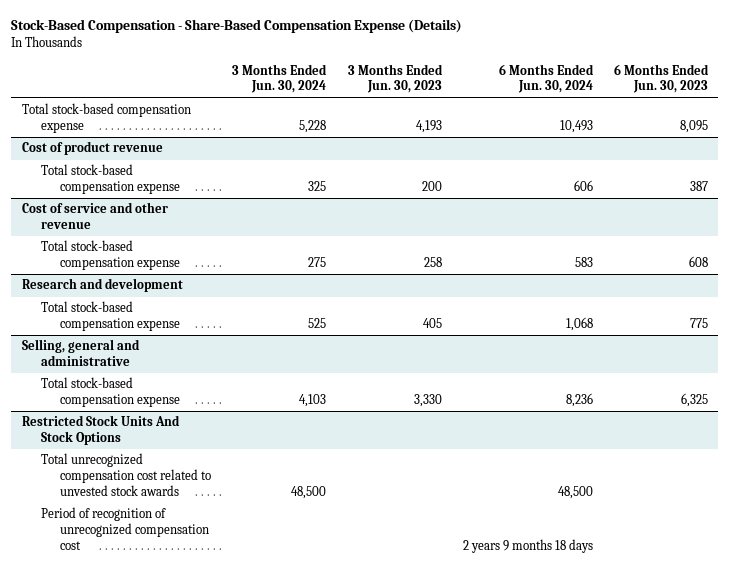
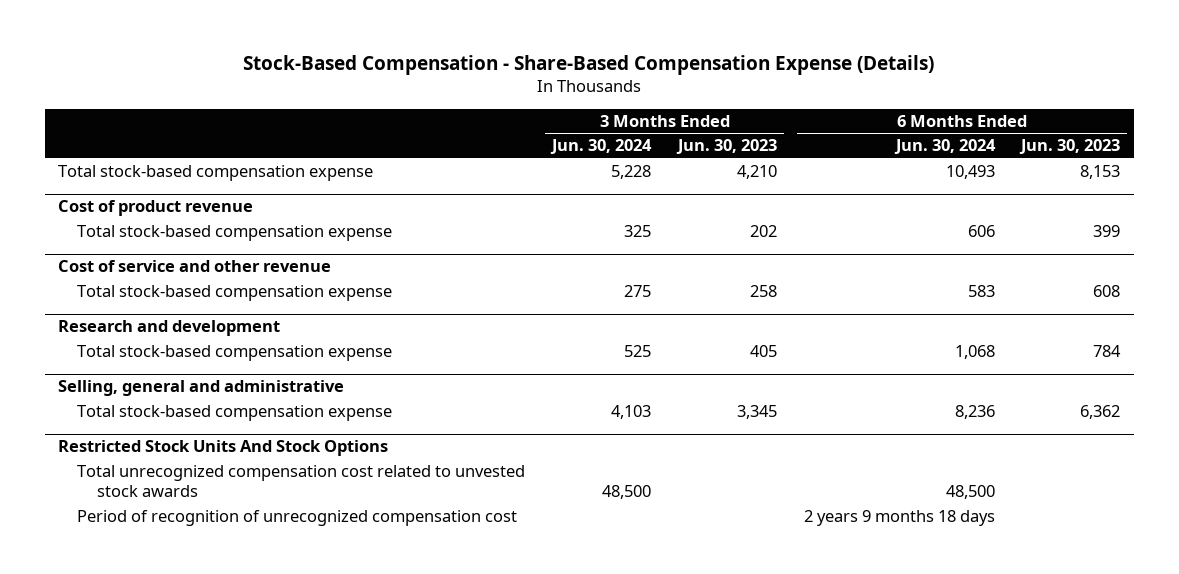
- Total stock-based compensation expense | 5,228 | 4,193 | 10,493 | 8,095
+ Total stock-based compensation expense | 5,228 | 4,210 | 10,493 | 8,153
@ Cost of product revenue
- Total stock-based compensation expense | 325 | 200 | 606 | 387
+ Total stock-based compensation expense | 325 | 202 | 606 | 399
@ Research and development
- Total stock-based compensation expense | 525 | 405 | 1,068 | 775
+ Total stock-based compensation expense | 525 | 405 | 1,068 | 784
@ Selling, general and administrative
- Total stock-based compensation expense | 4,103 | 3,330 | 8,236 | 6,325
+ Total stock-based compensation expense | 4,103 | 3,345 | 8,236 | 6,362

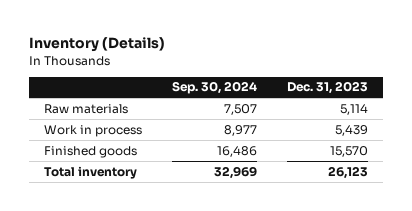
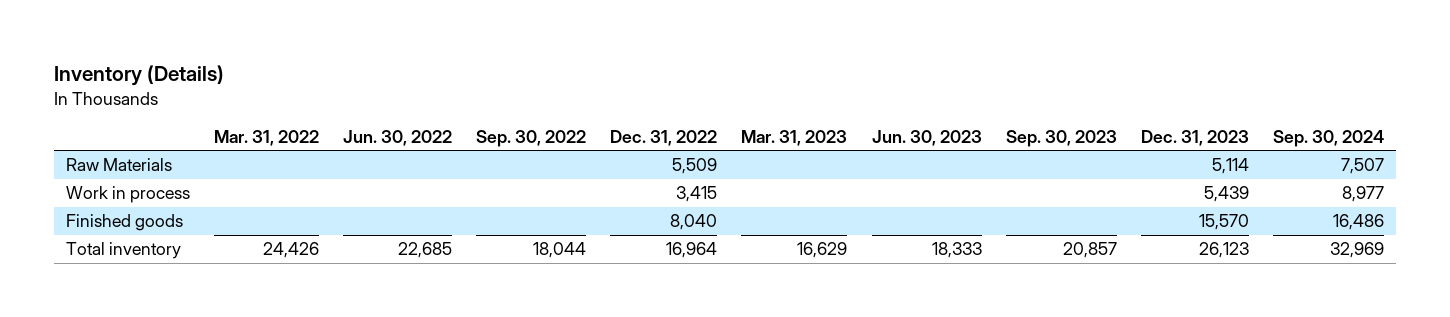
- | Sep. 30, 2024 | Dec. 31, 2023
+ | Mar. 31, 2022 | Jun. 30, 2022 | Sep. 30, 2022 | Dec. 31, 2022 | Mar. 31, 2023 | Jun. 30, 2023 | Sep. 30, 2023 | Dec. 31, 2023 | Sep. 30, 2024
- Raw materials | 7,507 | 5,114
+ Raw Materials | | | | 5,509 | | | | 5,114 | 7,507

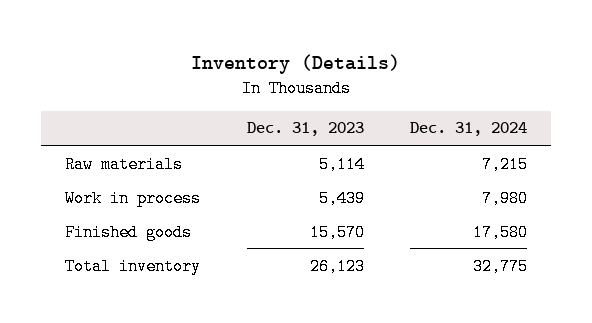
- | Mar. 31, 2022 | Jun. 30, 2022 | Sep. 30, 2022 | Dec. 31, 2022 | Mar. 31, 2023 | Jun. 30, 2023 | Sep. 30, 2023 | Dec. 31, 2023 | Sep. 30, 2024
+ | Dec. 31, 2023 | Dec. 31, 2024
- Raw Materials | | | | 5,509 | | | | 5,114 | 7,507
+ Raw materials | 5,114 | 7,215

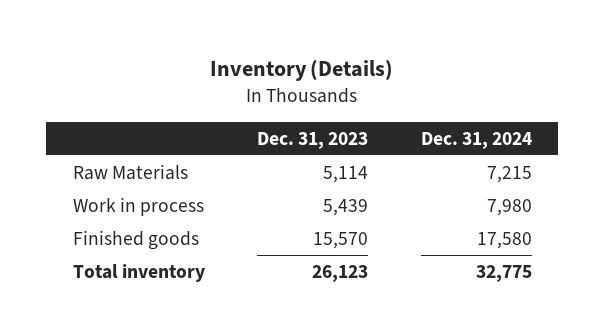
- Raw materials | 5,114 | 7,215
+ Raw Materials | 5,114 | 7,215

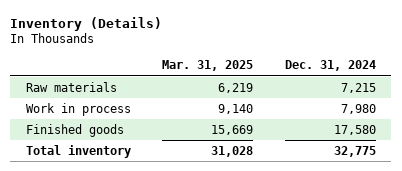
- | Dec. 31, 2023 | Dec. 31, 2024
+ | Mar. 31, 2025 | Dec. 31, 2024
- Raw Materials | 5,114 | 7,215
+ Raw materials | 6,219 | 7,215

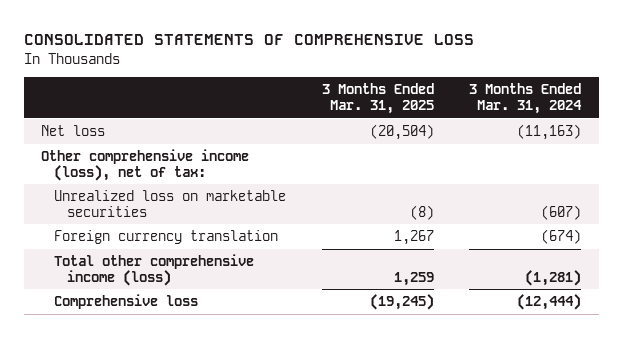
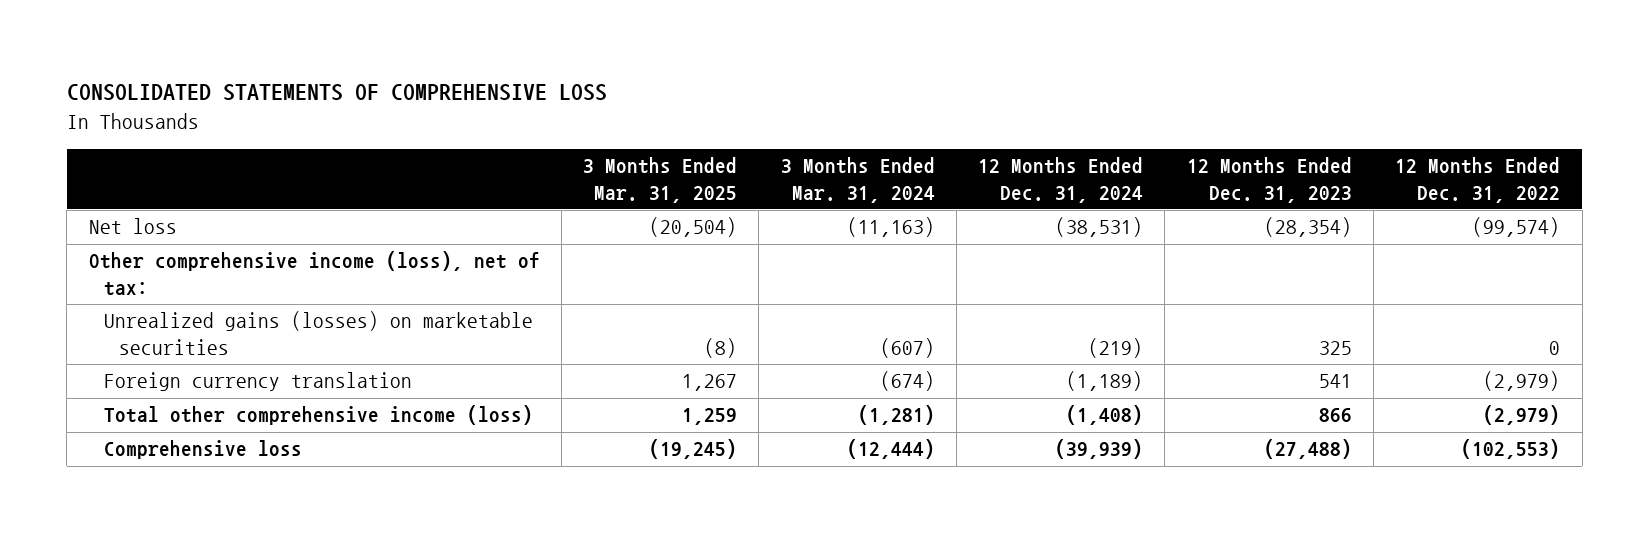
- | 3 Months Ended Mar. 31, 2025 | 3 Months Ended Mar. 31, 2024
+ | 3 Months Ended Mar. 31, 2025 | 3 Months Ended Mar. 31, 2024 | 12 Months Ended Dec. 31, 2024 | 12 Months Ended Dec. 31, 2023 | 12 Months Ended Dec. 31, 2022
- Unrealized loss on marketable securities | (8) | (607)
+ Unrealized gains (losses) on marketable securities | (8) | (607) | (219) | 325 | 0

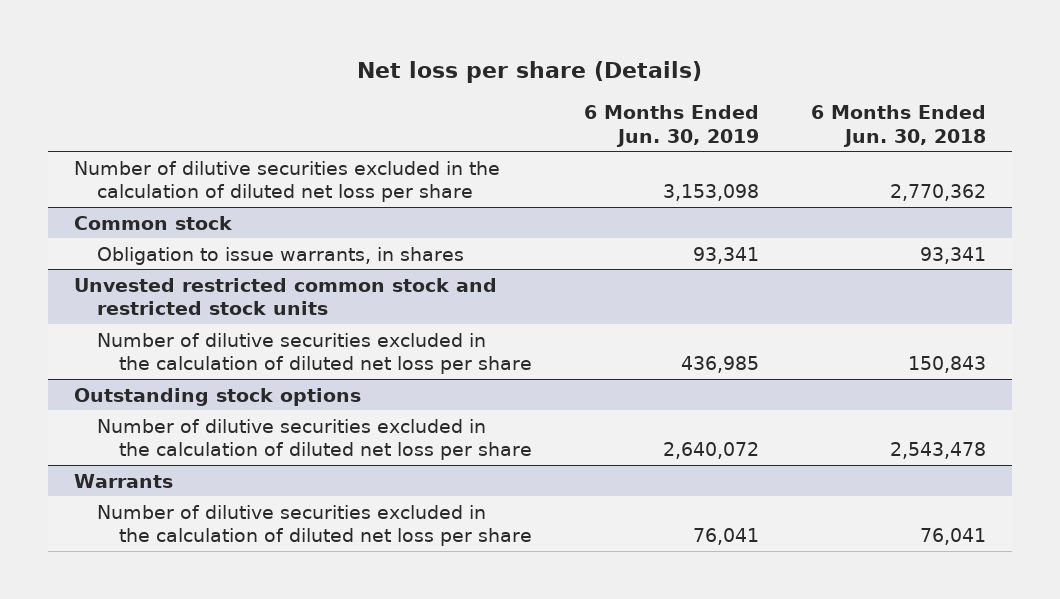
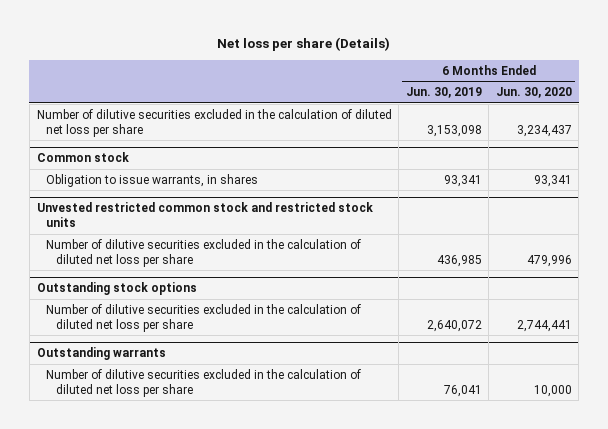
- | 6 Months Ended Jun. 30, 2019 | 6 Months Ended Jun. 30, 2018
+ | 6 Months Ended Jun. 30, 2019 | 6 Months Ended Jun. 30, 2020
- Warrants
+ Outstanding warrants

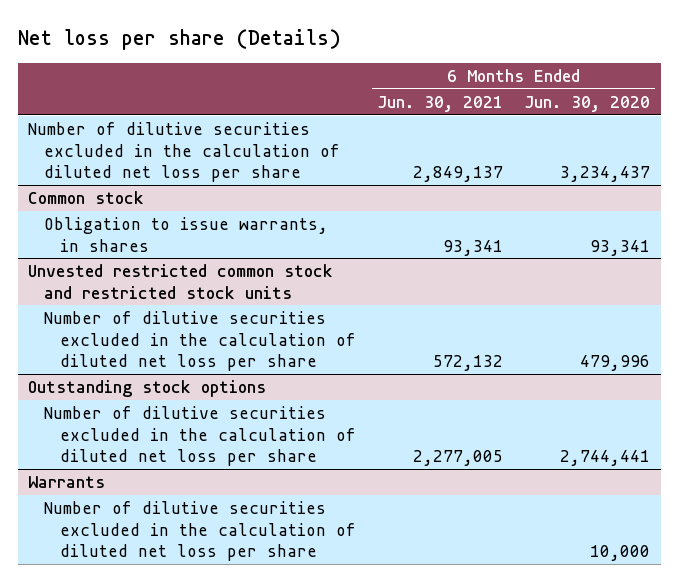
- | 6 Months Ended Jun. 30, 2019 | 6 Months Ended Jun. 30, 2020
+ | 6 Months Ended Jun. 30, 2021 | 6 Months Ended Jun. 30, 2020
- Outstanding warrants
+ Warrants

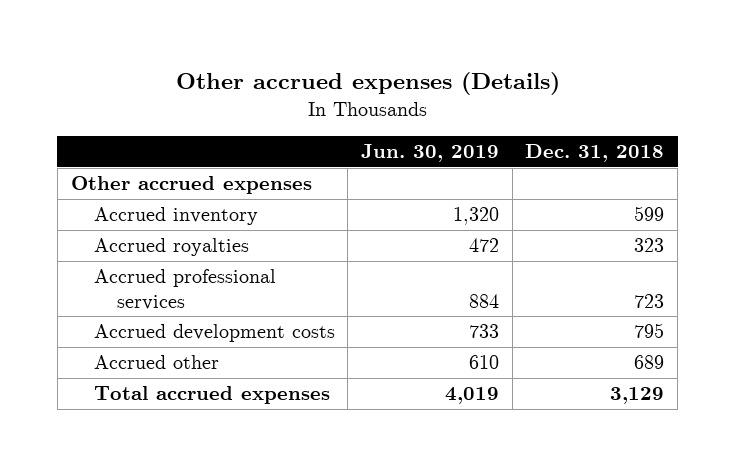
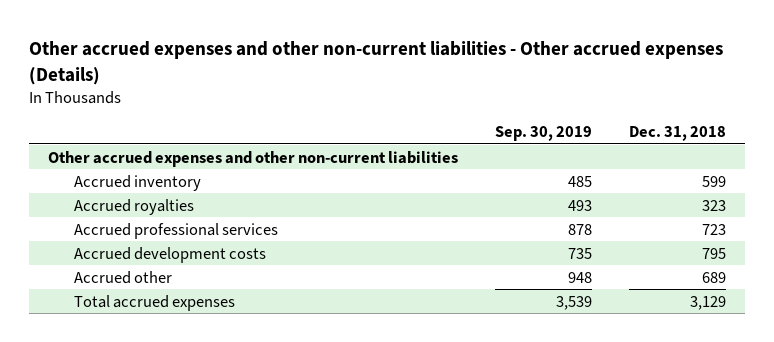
- Other accrued expenses (Details)
+ Other accrued expenses and other non-current liabilities - Other accrued expenses (Details)
- | Jun. 30, 2019 | Dec. 31, 2018
+ | Sep. 30, 2019 | Dec. 31, 2018
- Other accrued expenses
+ Other accrued expenses and other non-current liabilities

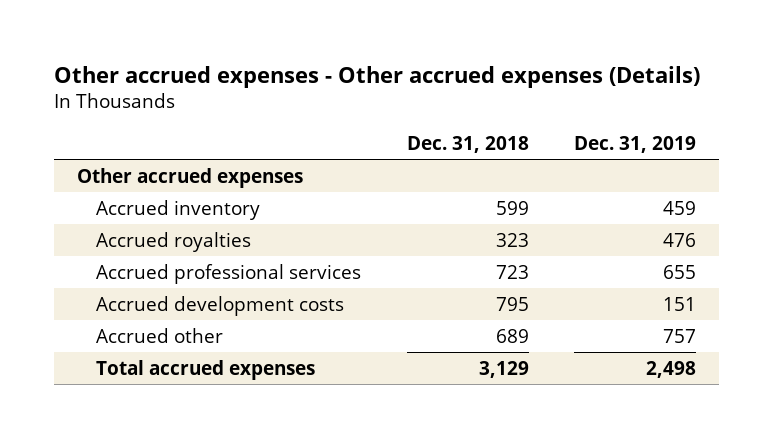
- Other accrued expenses and other non-current liabilities - Other accrued expenses (Details)
+ Other accrued expenses - Other accrued expenses (Details)
- | Sep. 30, 2019 | Dec. 31, 2018
+ | Dec. 31, 2018 | Dec. 31, 2019
- Other accrued expenses and other non-current liabilities
+ Other accrued expenses

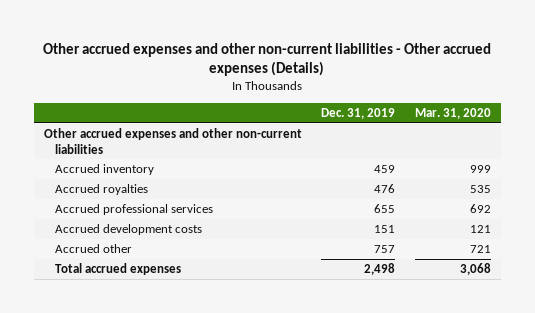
- Other accrued expenses - Other accrued expenses (Details)
+ Other accrued expenses and other non-current liabilities - Other accrued expenses (Details)
- | Dec. 31, 2018 | Dec. 31, 2019
+ | Dec. 31, 2019 | Mar. 31, 2020
- Other accrued expenses
+ Other accrued expenses and other non-current liabilities

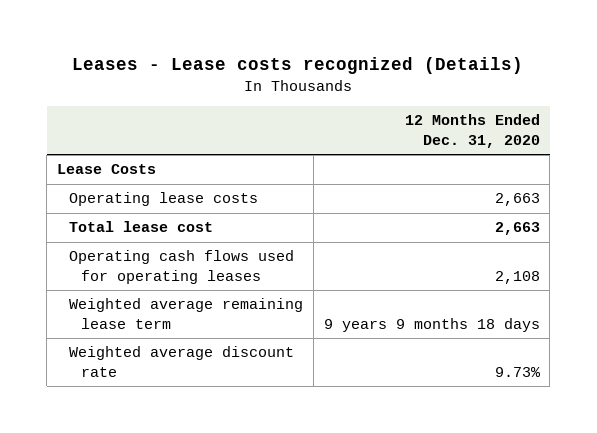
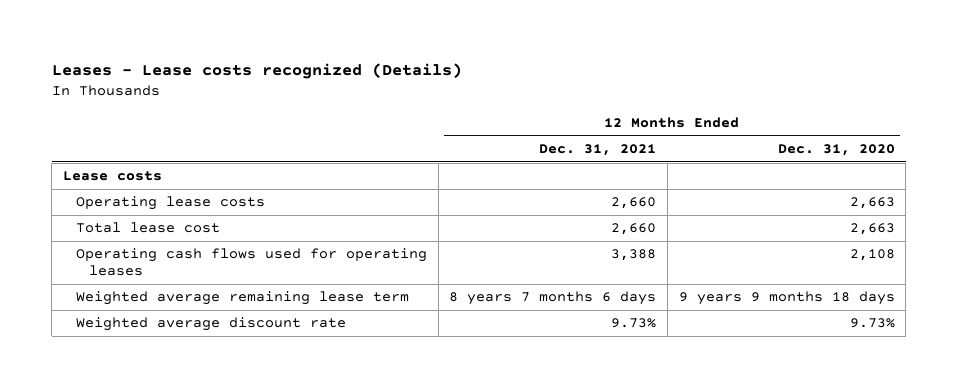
- | 12 Months Ended Dec. 31, 2020
+ | 12 Months Ended Dec. 31, 2021 | 12 Months Ended Dec. 31, 2020
- Lease Costs
+ Lease costs

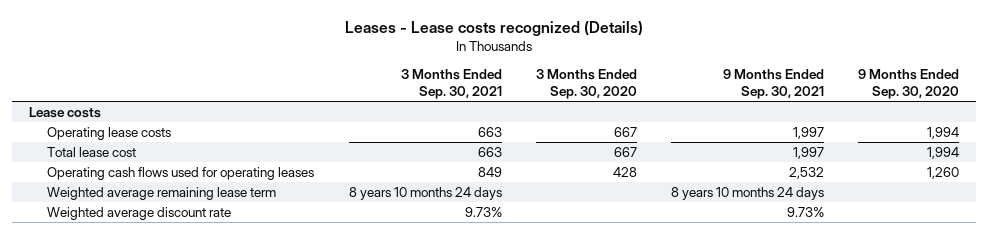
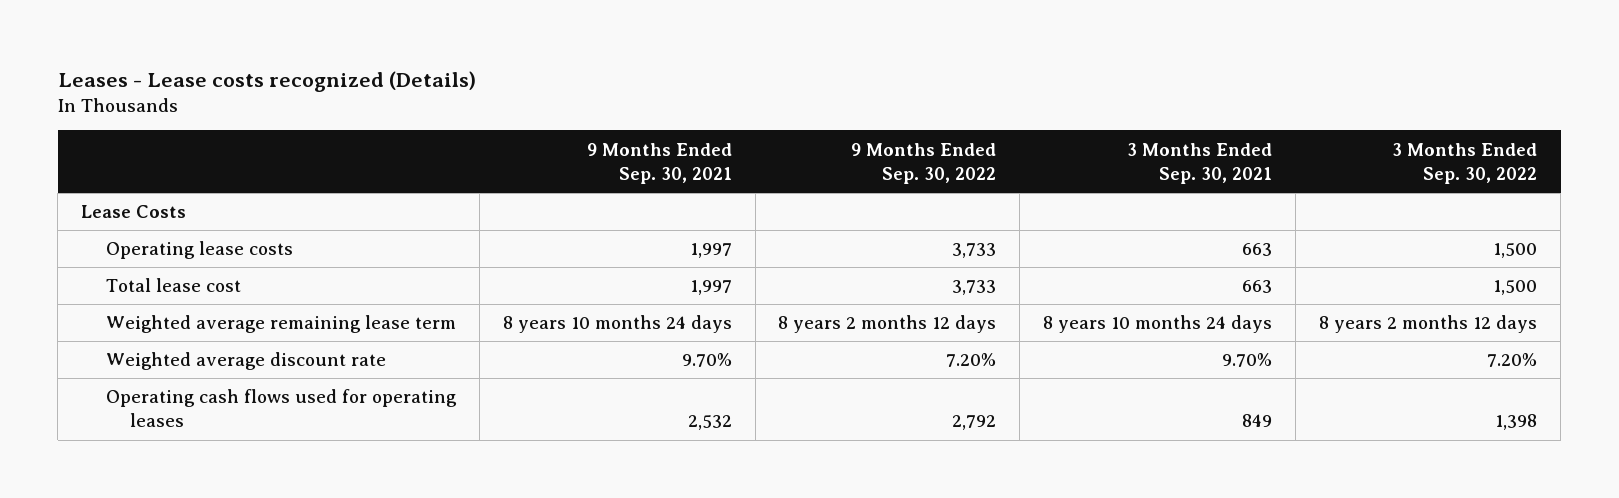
- | 3 Months Ended Sep. 30, 2021 | 3 Months Ended Sep. 30, 2020 | 9 Months Ended Sep. 30, 2021 | 9 Months Ended Sep. 30, 2020
+ | 9 Months Ended Sep. 30, 2021 | 9 Months Ended Sep. 30, 2022 | 3 Months Ended Sep. 30, 2021 | 3 Months Ended Sep. 30, 2022
- Lease costs
+ Lease Costs
- Weighted average discount rate | 9.73% | | 9.73% |
+ Weighted average discount rate | 9.70% | 7.20% | 9.70% | 7.20%
moved down: Operating cash flows used for operating leases | 2,532 | 2,792 | 849 | 1,398

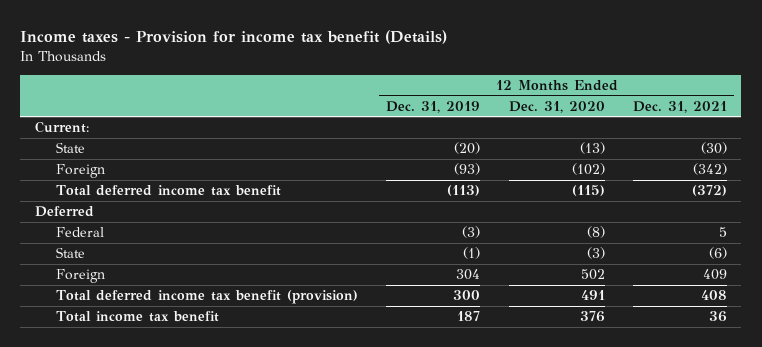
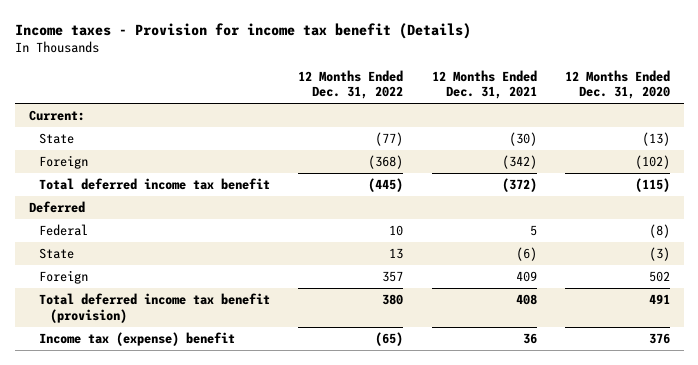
- | 12 Months Ended Dec. 31, 2019 | 12 Months Ended Dec. 31, 2020 | 12 Months Ended Dec. 31, 2021
+ | 12 Months Ended Dec. 31, 2022 | 12 Months Ended Dec. 31, 2021 | 12 Months Ended Dec. 31, 2020
- Total income tax benefit | 187 | 376 | 36
+ Income tax (expense) benefit | (65) | 36 | 376

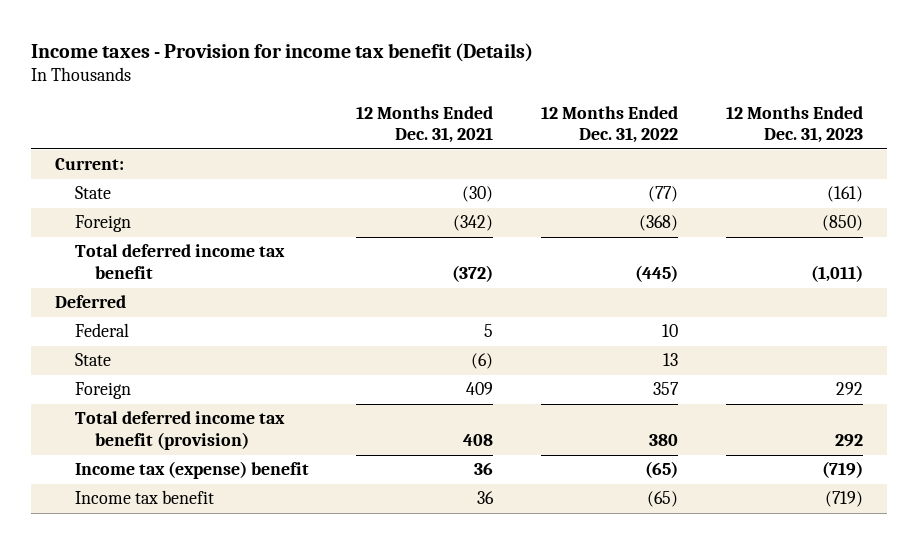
- | 12 Months Ended Dec. 31, 2022 | 12 Months Ended Dec. 31, 2021 | 12 Months Ended Dec. 31, 2020
+ | 12 Months Ended Dec. 31, 2021 | 12 Months Ended Dec. 31, 2022 | 12 Months Ended Dec. 31, 2023
+ Income tax benefit | 36 | (65) | (719)

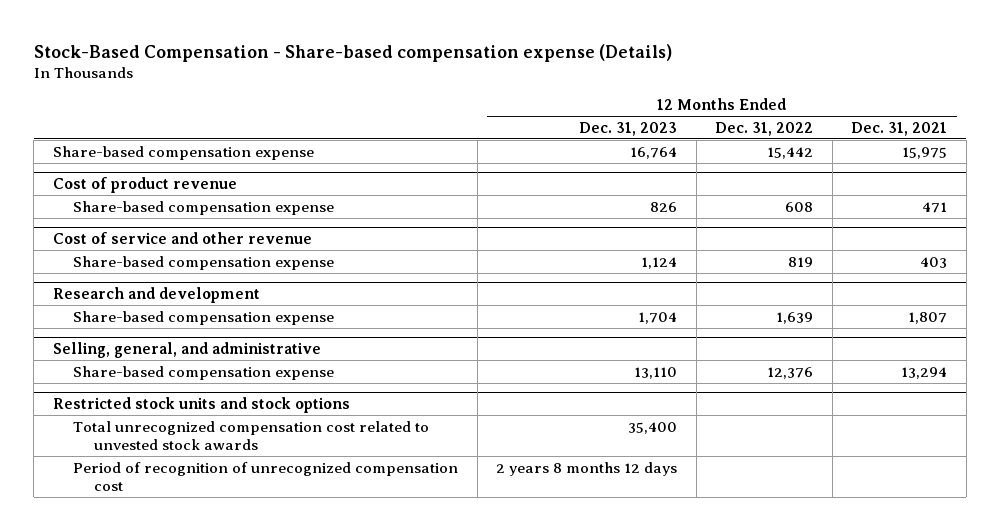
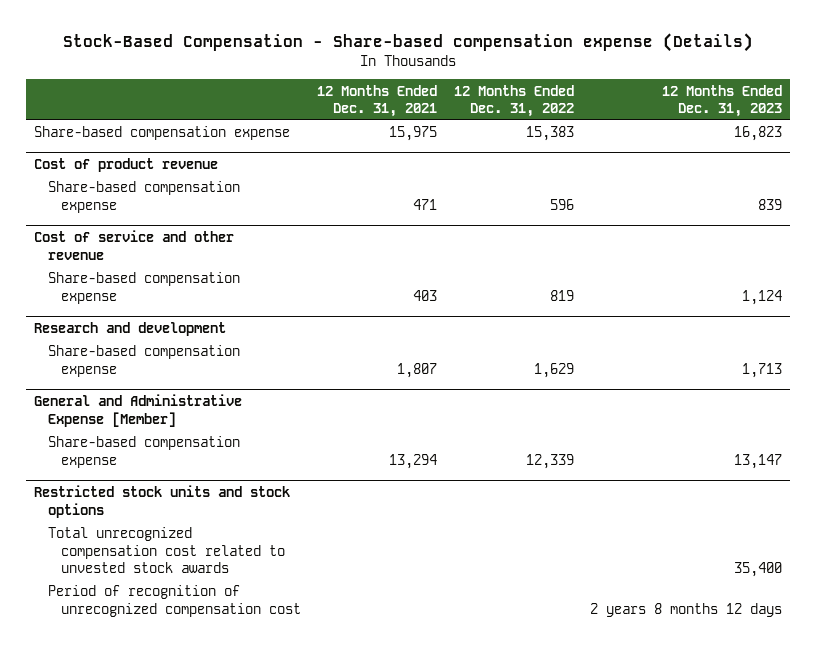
- | 12 Months Ended Dec. 31, 2023 | 12 Months Ended Dec. 31, 2022 | 12 Months Ended Dec. 31, 2021
+ | 12 Months Ended Dec. 31, 2021 | 12 Months Ended Dec. 31, 2022 | 12 Months Ended Dec. 31, 2023
- Share-based compensation expense | 16,764 | 15,442 | 15,975
+ Share-based compensation expense | 15,975 | 15,383 | 16,823
@ Cost of product revenue
- Share-based compensation expense | 826 | 608 | 471
+ Share-based compensation expense | 471 | 596 | 839
@ Research and development
- Share-based compensation expense | 1,704 | 1,639 | 1,807
- Selling, general, and administrative
- Share-based compensation expense | 13,110 | 12,376 | 13,294
@ Research and development
+ Share-based compensation expense | 1,807 | 1,629 | 1,713
+ General and Administrative Expense [Member]
+ Share-based compensation expense | 13,294 | 12,339 | 13,147

